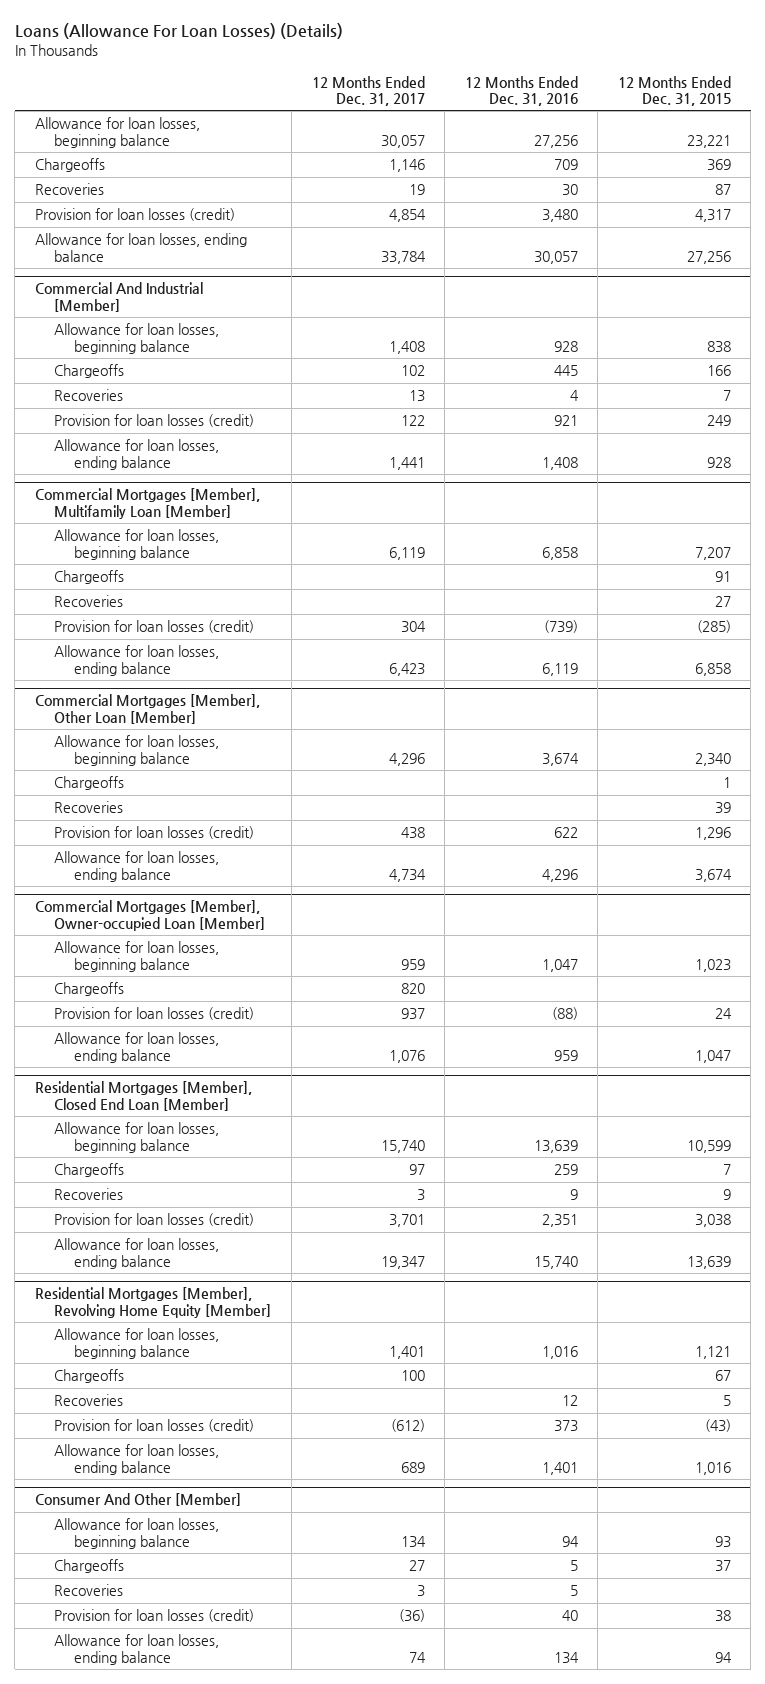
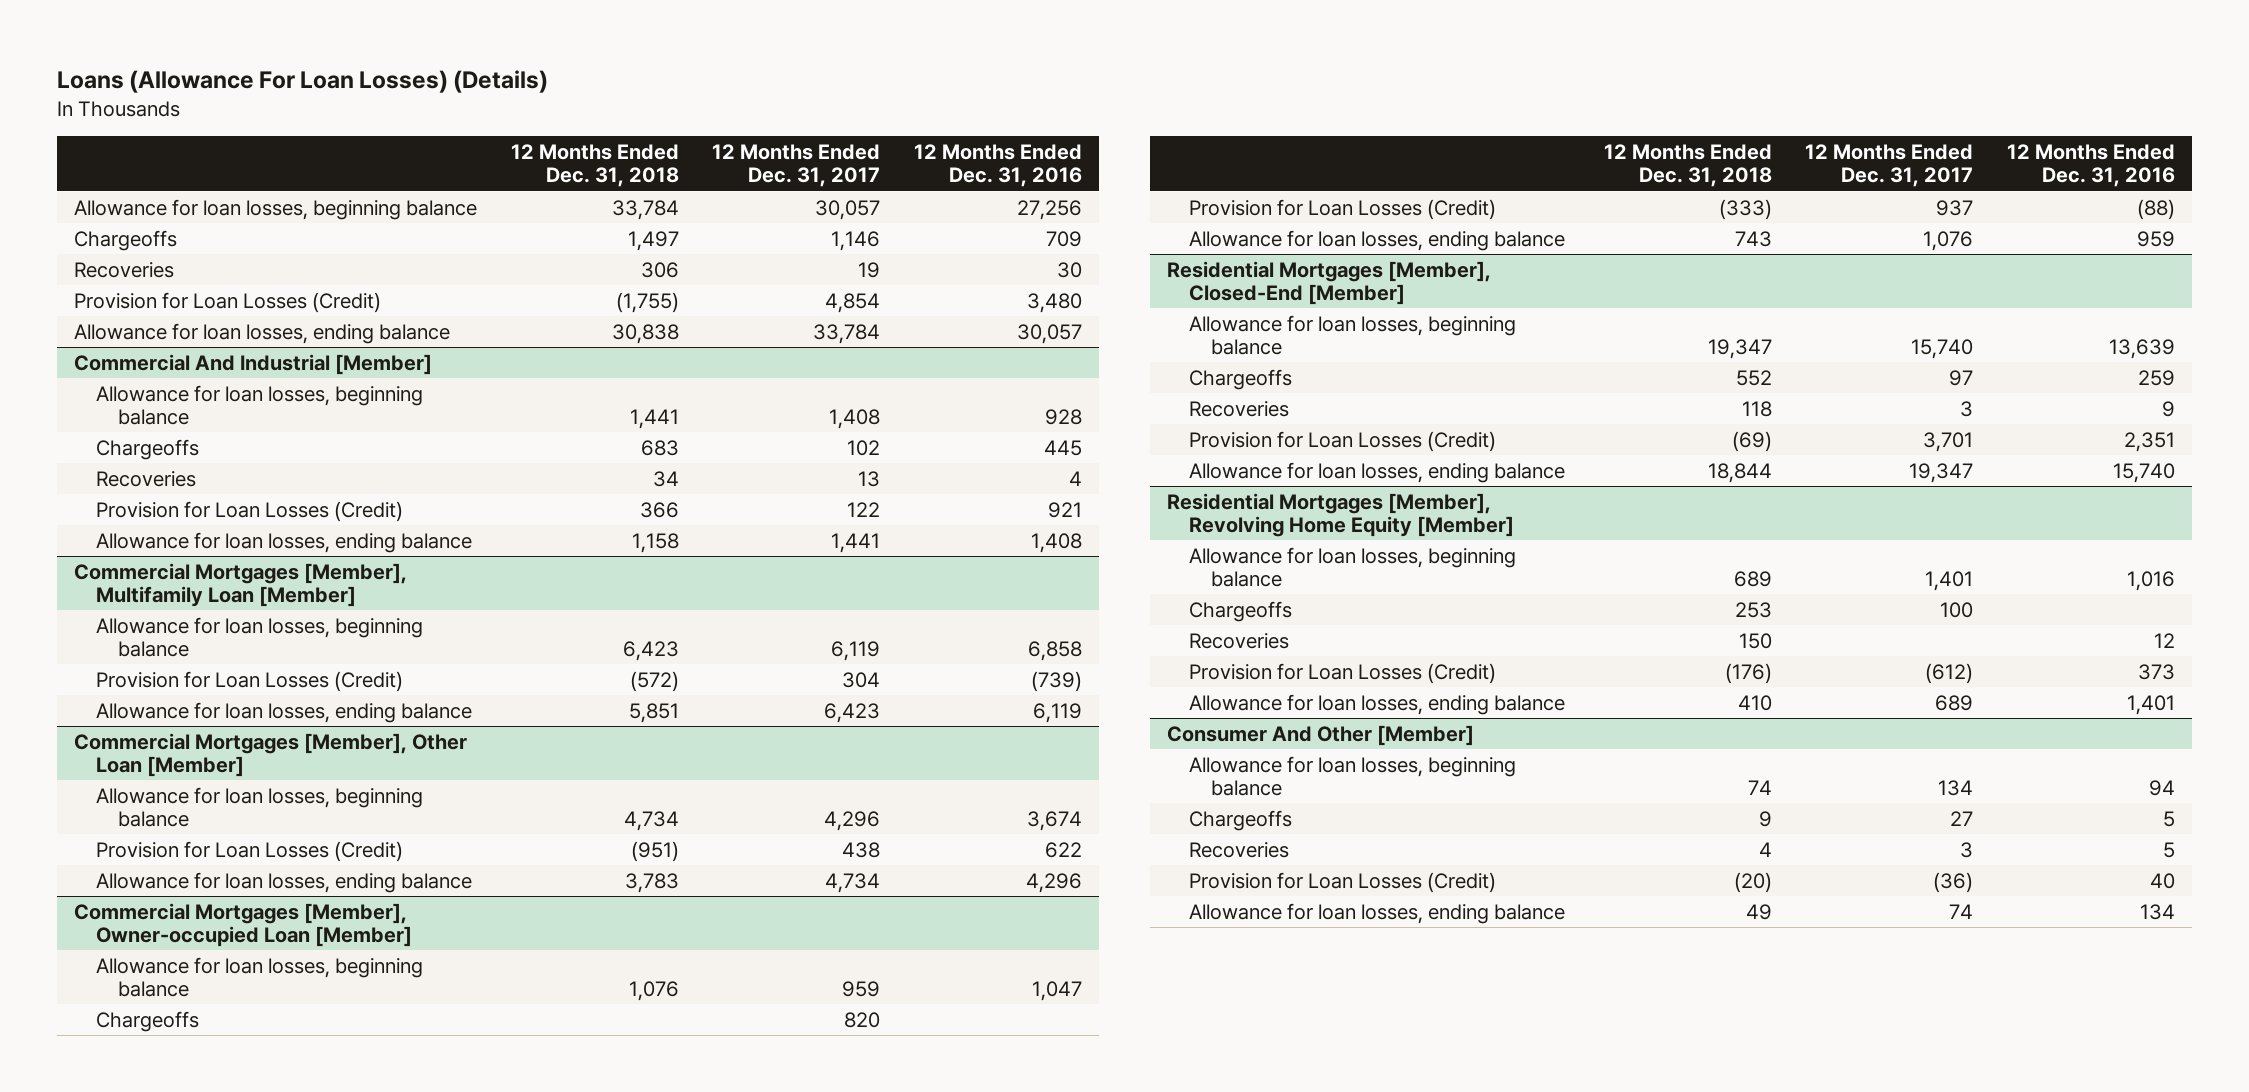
- | 12 Months Ended Dec. 31, 2017 | 12 Months Ended Dec. 31, 2016 | 12 Months Ended Dec. 31, 2015
+ | 12 Months Ended Dec. 31, 2018 | 12 Months Ended Dec. 31, 2017 | 12 Months Ended Dec. 31, 2016
- Provision for loan losses (credit) | 4,854 | 3,480 | 4,317
+ Provision for Loan Losses (Credit) | (1,755) | 4,854 | 3,480
@ Commercial And Industrial [Member]
- Provision for loan losses (credit) | 122 | 921 | 249
+ Provision for Loan Losses (Credit) | 366 | 122 | 921
@ Commercial Mortgages [Member], Multifamily Loan [Member]
- Chargeoffs | | | 91
- Recoveries | | | 27
- Provision for loan losses (credit) | 304 | (739) | (285)
+ Provision for Loan Losses (Credit) | (572) | 304 | (739)
@ Commercial Mortgages [Member], Other Loan [Member]
- Chargeoffs | | | 1
- Recoveries | | | 39
- Provision for loan losses (credit) | 438 | 622 | 1,296
+ Provision for Loan Losses (Credit) | (951) | 438 | 622
@ Commercial Mortgages [Member], Owner-occupied Loan [Member]
- Provision for loan losses (credit) | 937 | (88) | 24
+ Provision for Loan Losses (Credit) | (333) | 937 | (88)
- Residential Mortgages [Member], Closed End Loan [Member]
+ Residential Mortgages [Member], Closed-End [Member]
- Provision for loan losses (credit) | 3,701 | 2,351 | 3,038
+ Provision for Loan Losses (Credit) | (69) | 3,701 | 2,351
@ Residential Mortgages [Member], Revolving Home Equity [Member]
- Provision for loan losses (credit) | (612) | 373 | (43)
+ Provision for Loan Losses (Credit) | (176) | (612) | 373
@ Consumer And Other [Member]
- Provision for loan losses (credit) | (36) | 40 | 38
+ Provision for Loan Losses (Credit) | (20) | (36) | 40

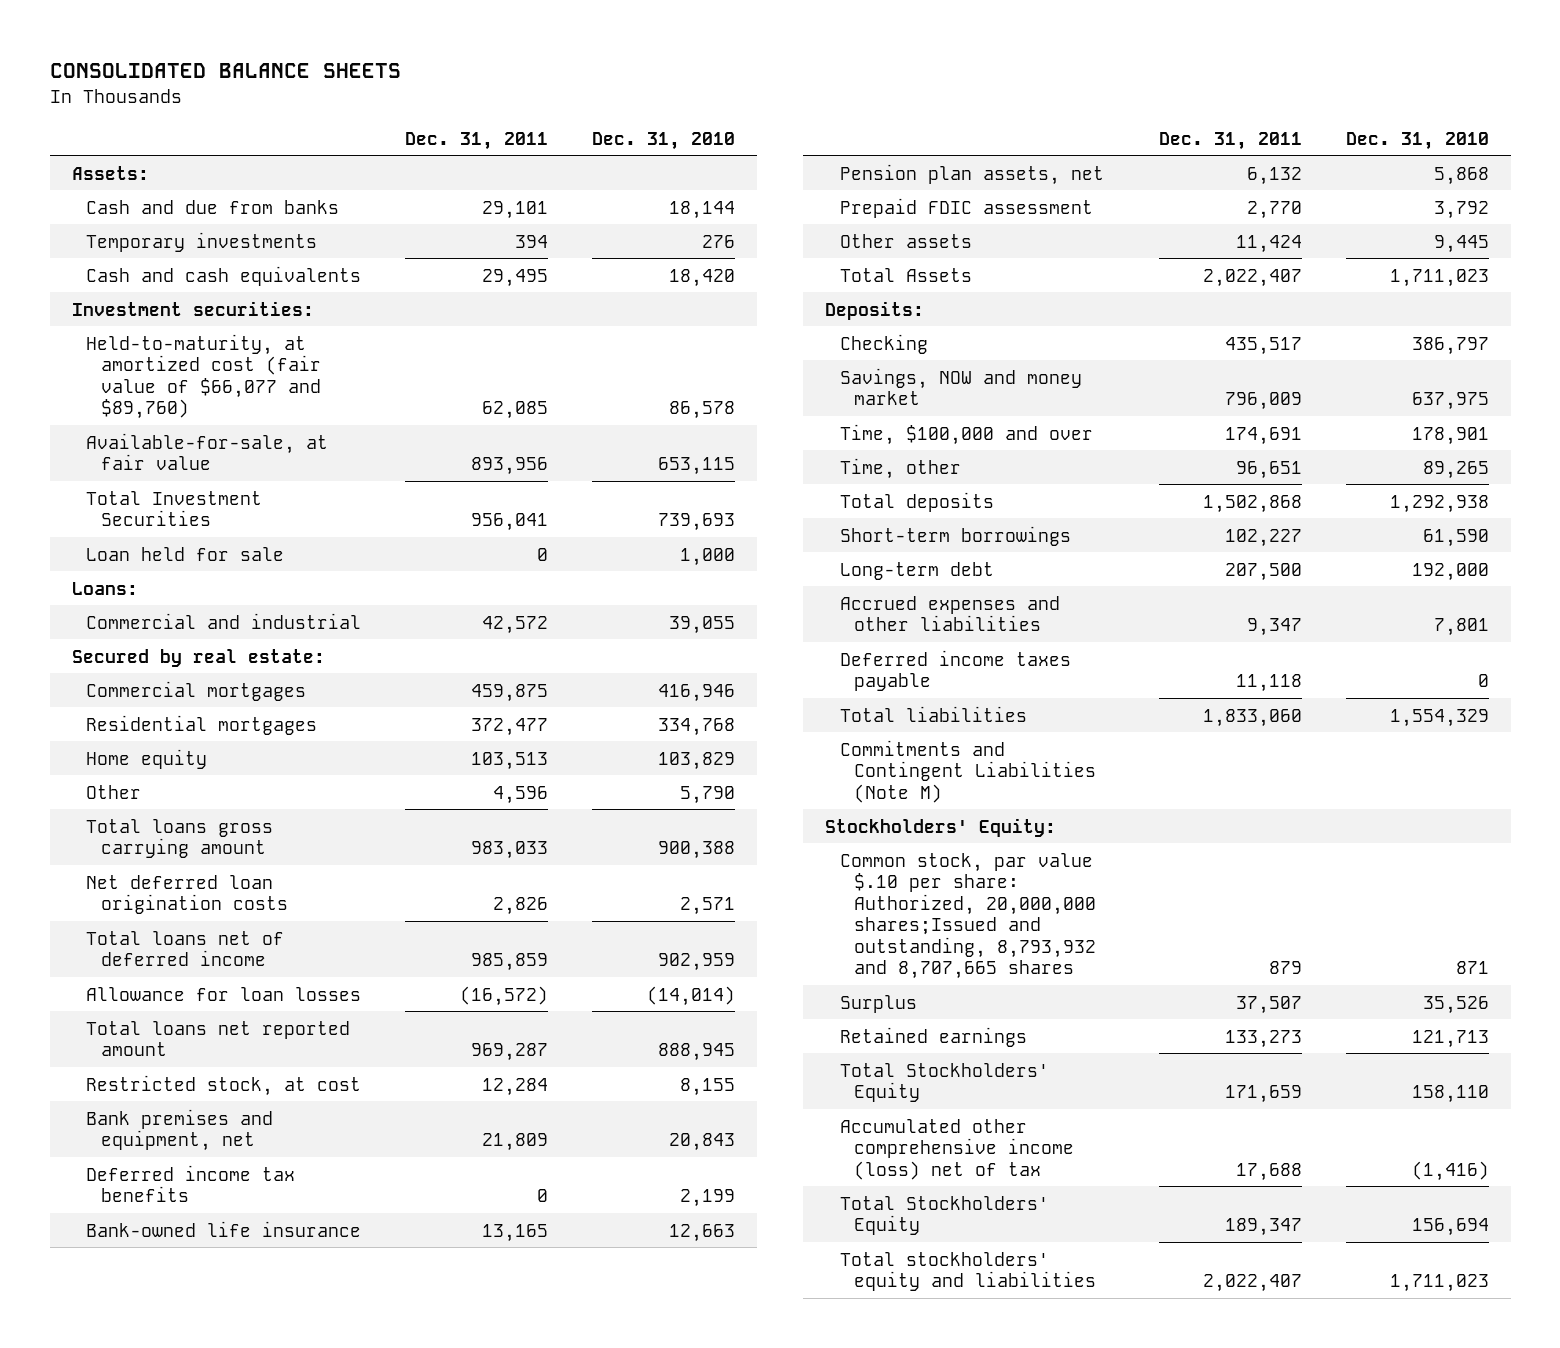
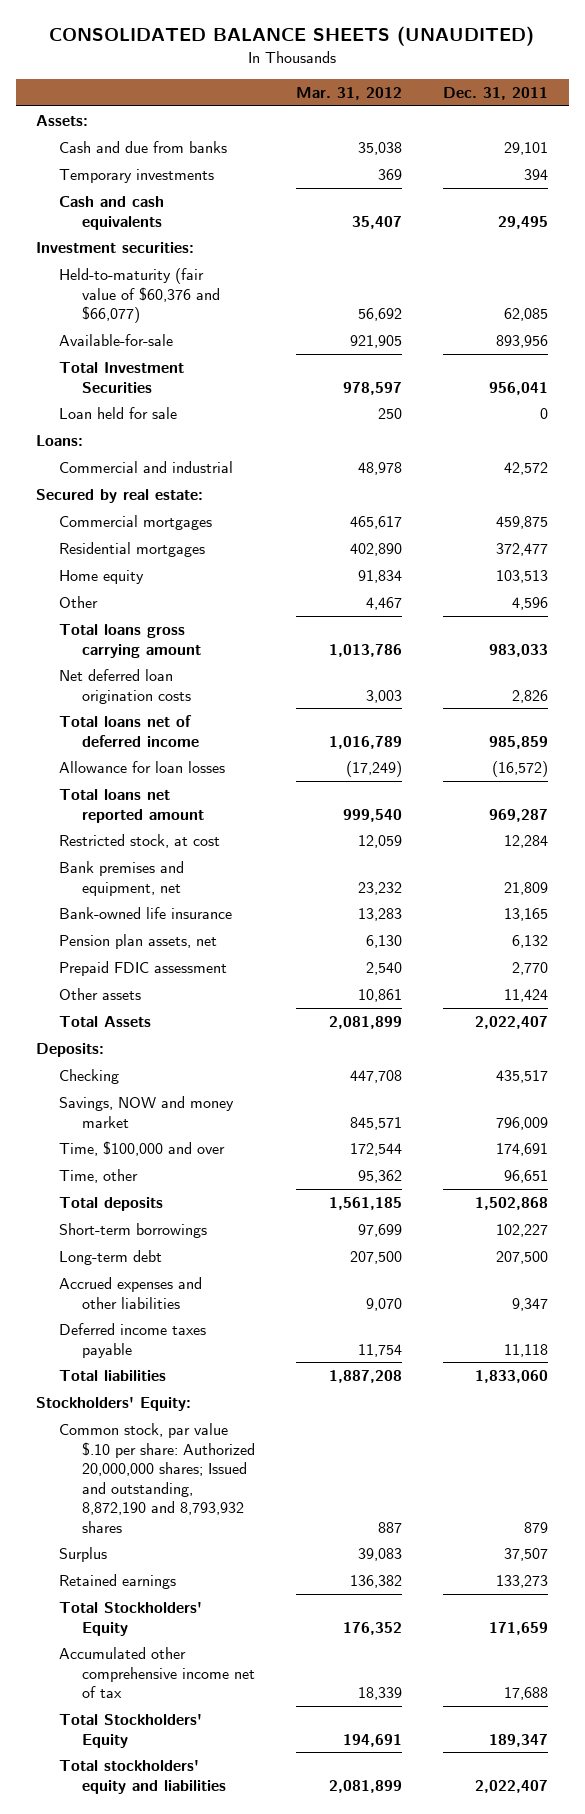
- CONSOLIDATED BALANCE SHEETS
+ CONSOLIDATED BALANCE SHEETS (UNAUDITED)
- | Dec. 31, 2011 | Dec. 31, 2010
+ | Mar. 31, 2012 | Dec. 31, 2011
- Held-to-maturity, at amortized cost (fair value of $66,077 and $89,760) | 62,085 | 86,578
- Available-for-sale, at fair value | 893,956 | 653,115
+ Held-to-maturity (fair value of $60,376 and $66,077) | 56,692 | 62,085
+ Available-for-sale | 921,905 | 893,956
- Deferred income tax benefits | 0 | 2,199
- Commitments and Contingent Liabilities (Note M)
- Common stock, par value $.10 per share: Authorized, 20,000,000 shares;Issued and outstanding, 8,793,932 and 8,707,665 shares | 879 | 871
+ Common stock, par value $.10 per share: Authorized 20,000,000 shares; Issued and outstanding, 8,872,190 and 8,793,932 shares | 887 | 879
- Accumulated other comprehensive income (loss) net of tax | 17,688 | (1,416)
+ Accumulated other comprehensive income net of tax | 18,339 | 17,688

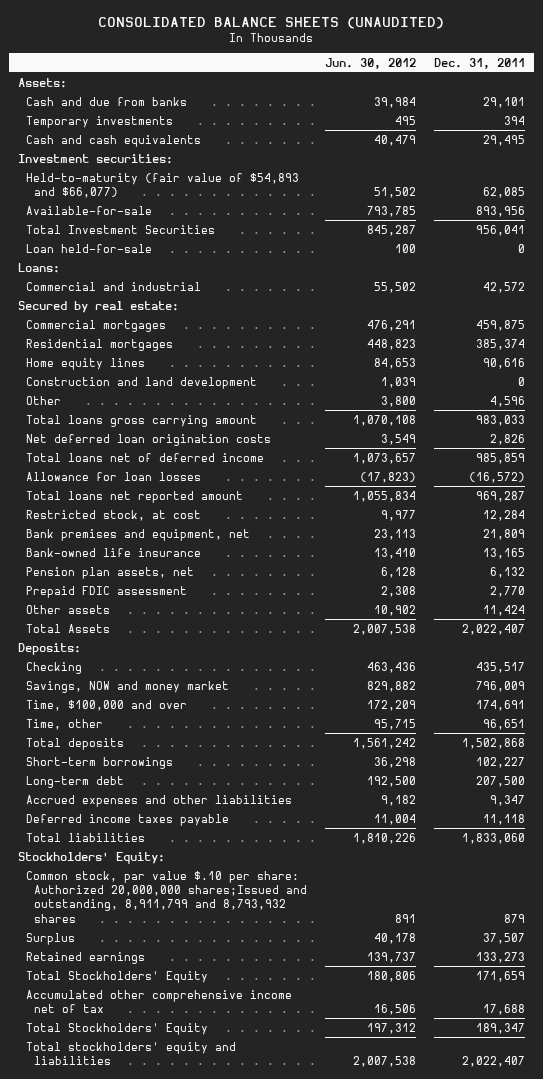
- | Mar. 31, 2012 | Dec. 31, 2011
+ | Jun. 30, 2012 | Dec. 31, 2011
- Held-to-maturity (fair value of $60,376 and $66,077) | 56,692 | 62,085
+ Held-to-maturity (fair value of $54,893 and $66,077) | 51,502 | 62,085
- Loan held for sale | 250 | 0
+ Loan held-for-sale | 100 | 0
- Residential mortgages | 402,890 | 372,477
- Home equity | 91,834 | 103,513
+ Residential mortgages | 448,823 | 385,374
+ Home equity lines | 84,653 | 90,616
+ Construction and land development | 1,039 | 0
- Common stock, par value $.10 per share: Authorized 20,000,000 shares; Issued and outstanding, 8,872,190 and 8,793,932 shares | 887 | 879
+ Common stock, par value $.10 per share: Authorized 20,000,000 shares;Issued and outstanding, 8,911,799 and 8,793,932 shares | 891 | 879

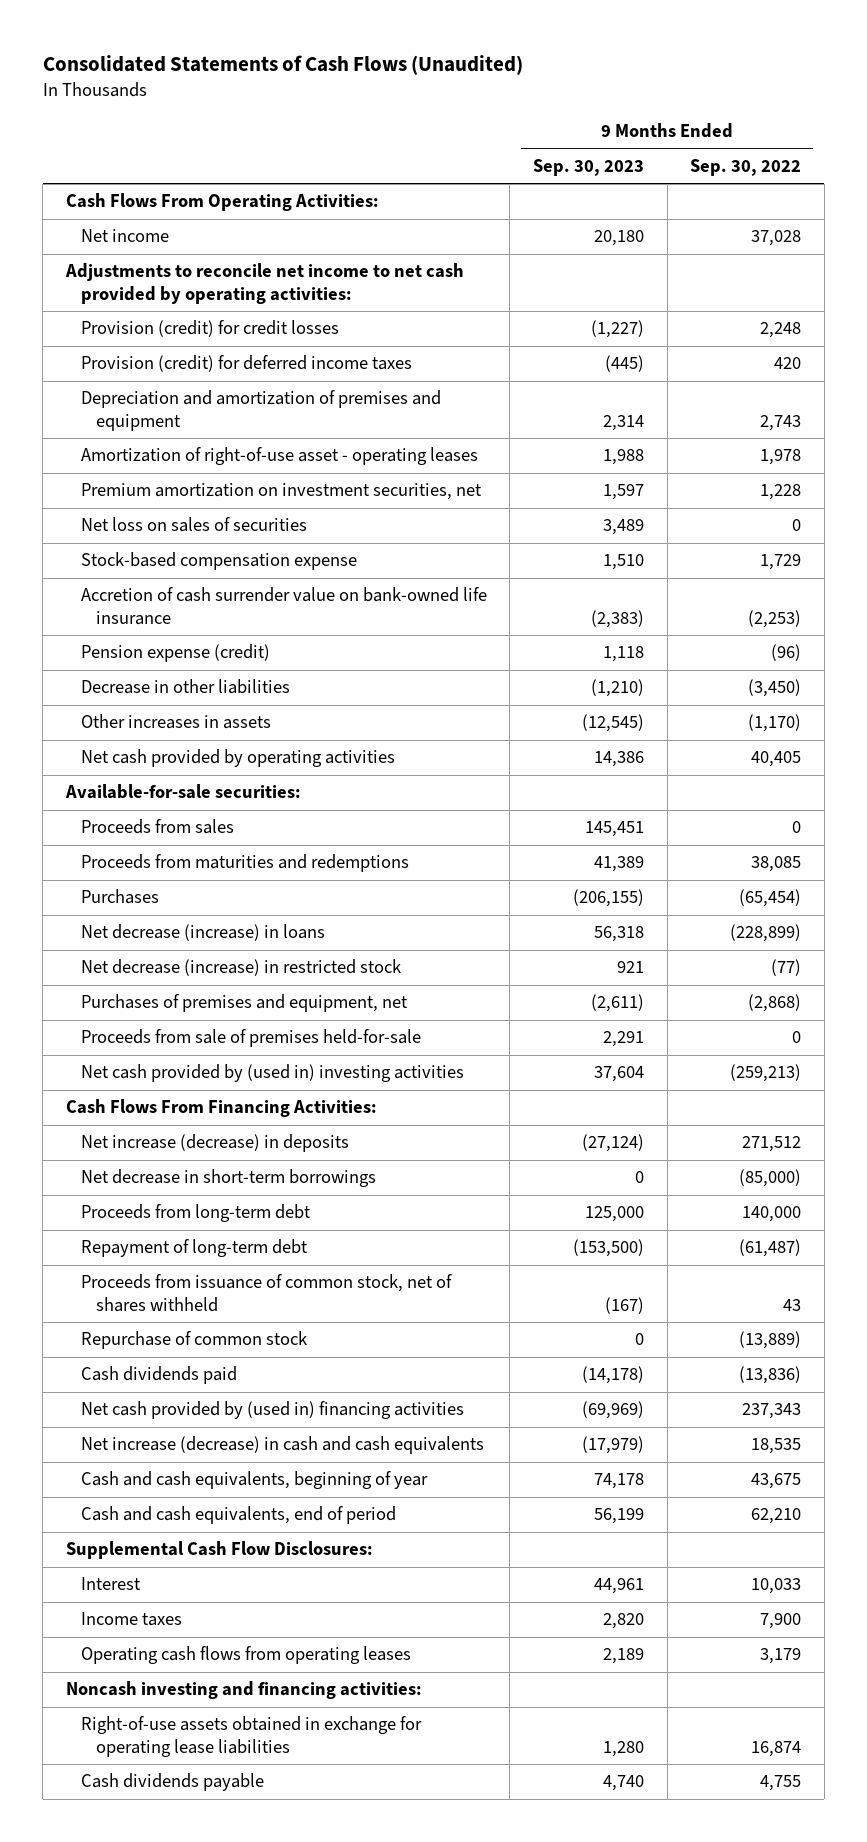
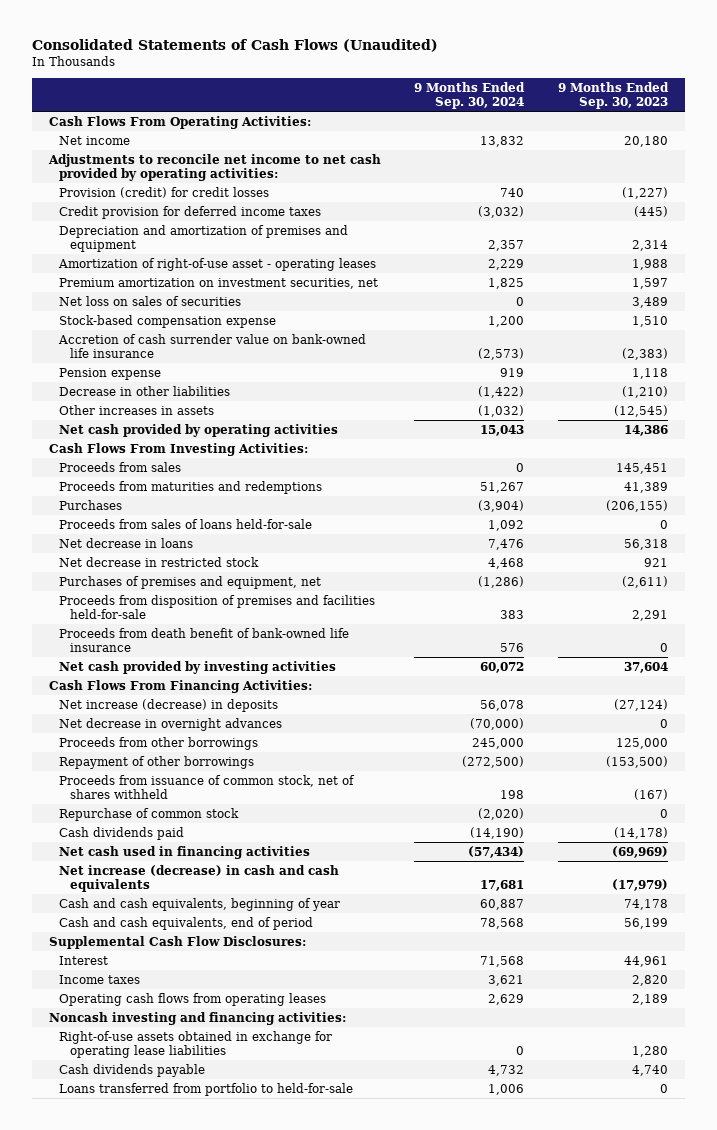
- | 9 Months Ended Sep. 30, 2023 | 9 Months Ended Sep. 30, 2022
+ | 9 Months Ended Sep. 30, 2024 | 9 Months Ended Sep. 30, 2023
- Provision (credit) for deferred income taxes | (445) | 420
+ Credit provision for deferred income taxes | (3,032) | (445)
- Pension expense (credit) | 1,118 | (96)
+ Pension expense | 919 | 1,118
- Available-for-sale securities:
+ Cash Flows From Investing Activities:
- Net decrease (increase) in loans | 56,318 | (228,899)
- Net decrease (increase) in restricted stock | 921 | (77)
+ Proceeds from sales of loans held-for-sale | 1,092 | 0
+ Net decrease in loans | 7,476 | 56,318
+ Net decrease in restricted stock | 4,468 | 921
- Proceeds from sale of premises held-for-sale | 2,291 | 0
- Net cash provided by (used in) investing activities | 37,604 | (259,213)
+ Proceeds from disposition of premises and facilities held-for-sale | 383 | 2,291
+ Proceeds from death benefit of bank-owned life insurance | 576 | 0
+ Net cash provided by investing activities | 60,072 | 37,604
- Net decrease in short-term borrowings | 0 | (85,000)
- Proceeds from long-term debt | 125,000 | 140,000
- Repayment of long-term debt | (153,500) | (61,487)
+ Net decrease in overnight advances | (70,000) | 0
+ Proceeds from other borrowings | 245,000 | 125,000
+ Repayment of other borrowings | (272,500) | (153,500)
- Net cash provided by (used in) financing activities | (69,969) | 237,343
+ Net cash used in financing activities | (57,434) | (69,969)
+ Loans transferred from portfolio to held-for-sale | 1,006 | 0

